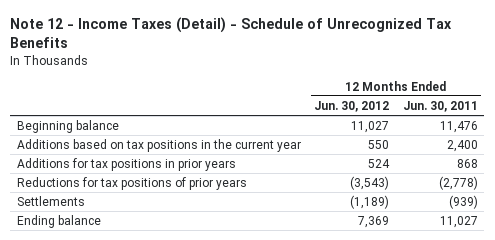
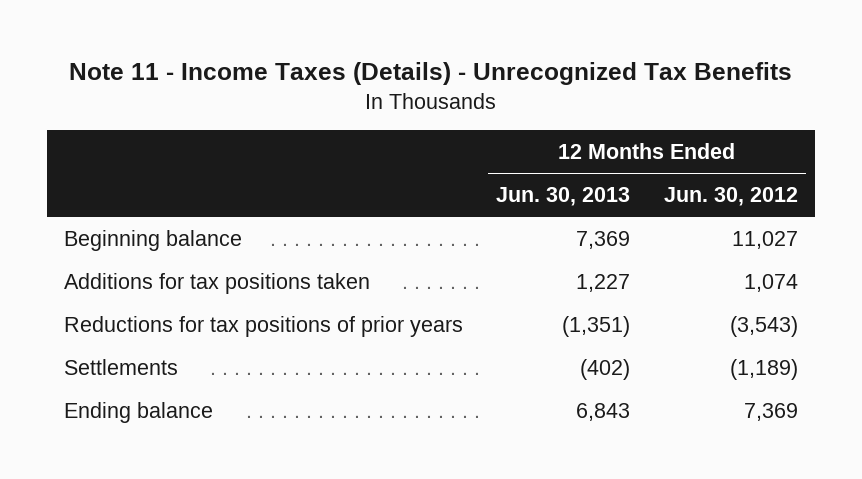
- Note 12 - Income Taxes (Detail) - Schedule of Unrecognized Tax Benefits
+ Note 11 - Income Taxes (Details) - Unrecognized Tax Benefits
- | 12 Months Ended Jun. 30, 2012 | 12 Months Ended Jun. 30, 2011
+ | 12 Months Ended Jun. 30, 2013 | 12 Months Ended Jun. 30, 2012
- Additions based on tax positions in the current year | 550 | 2,400
- Additions for tax positions in prior years | 524 | 868
+ Additions for tax positions taken | 1,227 | 1,074

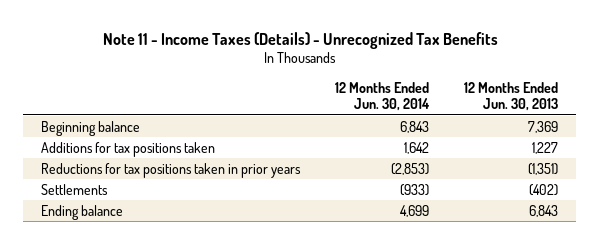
- | 12 Months Ended Jun. 30, 2013 | 12 Months Ended Jun. 30, 2012
+ | 12 Months Ended Jun. 30, 2014 | 12 Months Ended Jun. 30, 2013
- Reductions for tax positions of prior years | (1,351) | (3,543)
+ Reductions for tax positions taken in prior years | (2,853) | (1,351)

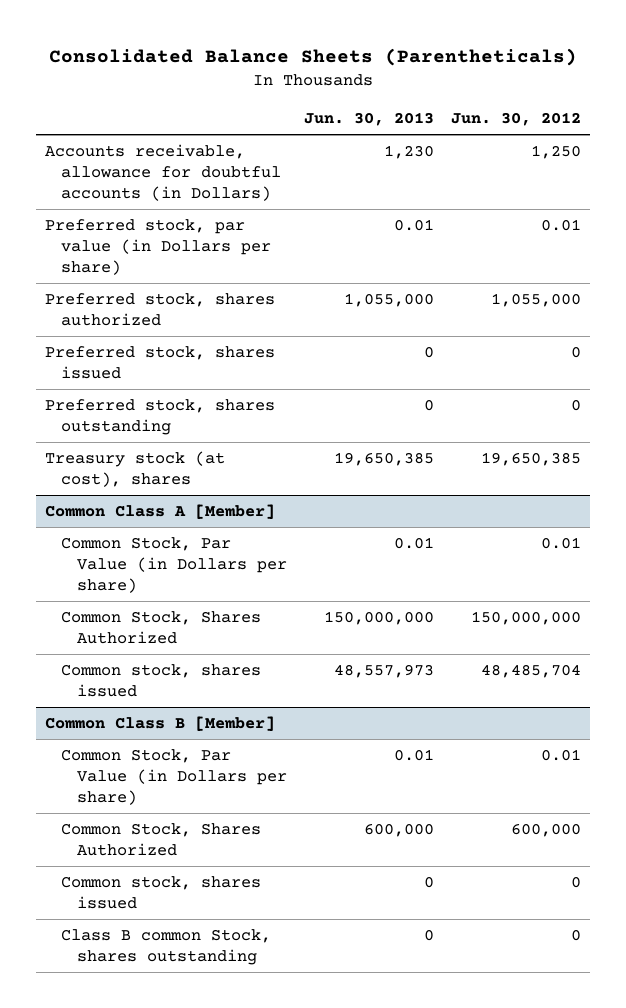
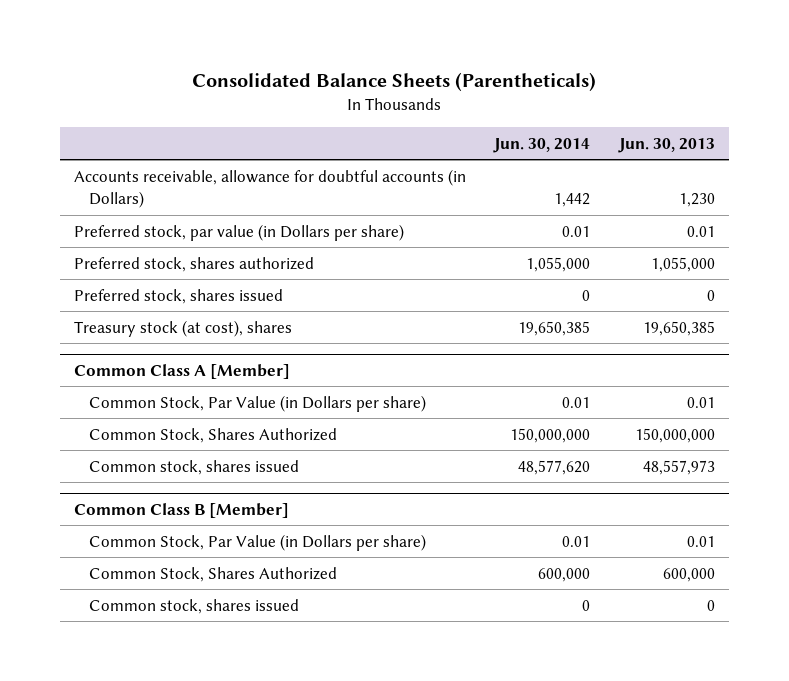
- | Jun. 30, 2013 | Jun. 30, 2012
+ | Jun. 30, 2014 | Jun. 30, 2013
- Preferred stock, shares outstanding | 0 | 0
@ Common Class B [Member]
- Class B common Stock, shares outstanding | 0 | 0

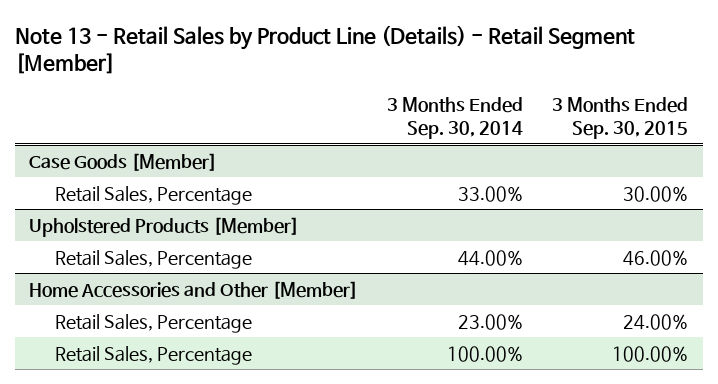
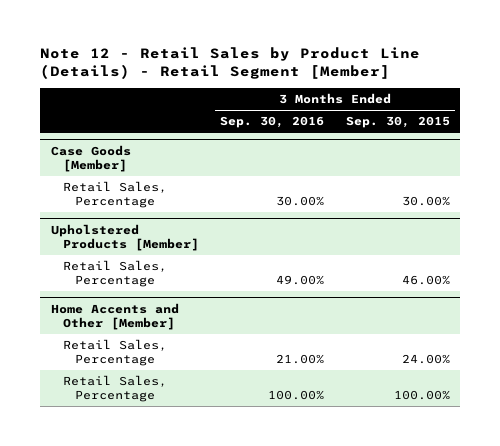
- Note 13 - Retail Sales by Product Line (Details) - Retail Segment [Member]
+ Note 12 - Retail Sales by Product Line (Details) - Retail Segment [Member]
- | 3 Months Ended Sep. 30, 2014 | 3 Months Ended Sep. 30, 2015
+ | 3 Months Ended Sep. 30, 2016 | 3 Months Ended Sep. 30, 2015
- Home Accessories and Other [Member]
+ Home Accents and Other [Member]

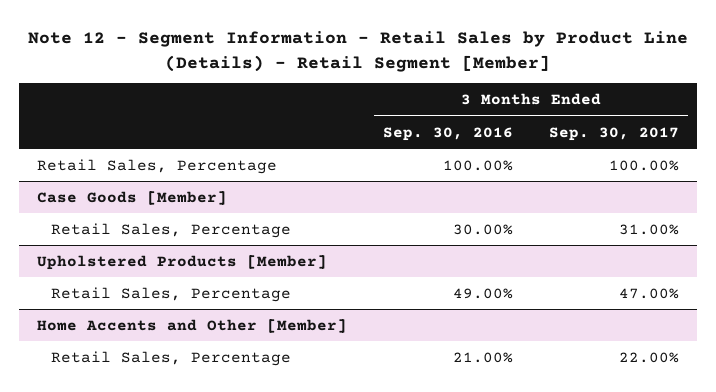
- Note 12 - Retail Sales by Product Line (Details) - Retail Segment [Member]
+ Note 12 - Segment Information - Retail Sales by Product Line (Details) - Retail Segment [Member]
- | 3 Months Ended Sep. 30, 2016 | 3 Months Ended Sep. 30, 2015
+ | 3 Months Ended Sep. 30, 2016 | 3 Months Ended Sep. 30, 2017
+ Retail Sales, Percentage | 100.00% | 100.00%
@ Home Accents and Other [Member]
- Retail Sales, Percentage | 100.00% | 100.00%

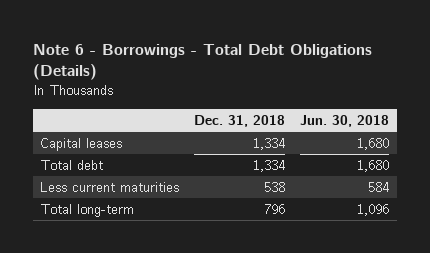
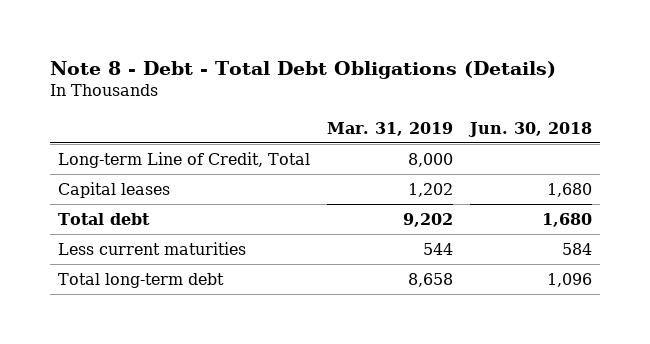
- Note 6 - Borrowings - Total Debt Obligations (Details)
+ Note 8 - Debt - Total Debt Obligations (Details)
- | Dec. 31, 2018 | Jun. 30, 2018
+ | Mar. 31, 2019 | Jun. 30, 2018
+ Long-term Line of Credit, Total | 8,000 |
- Total long-term | 796 | 1,096
+ Total long-term debt | 8,658 | 1,096

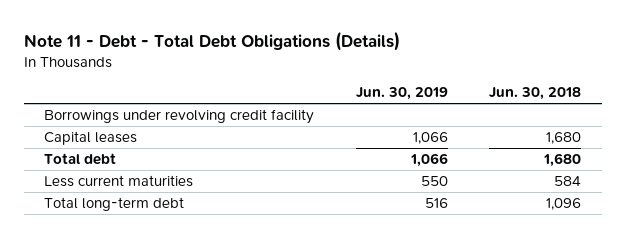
- Note 8 - Debt - Total Debt Obligations (Details)
+ Note 11 - Debt - Total Debt Obligations (Details)
- | Mar. 31, 2019 | Jun. 30, 2018
+ | Jun. 30, 2019 | Jun. 30, 2018
- Long-term Line of Credit, Total | 8,000 |
+ Borrowings under revolving credit facility

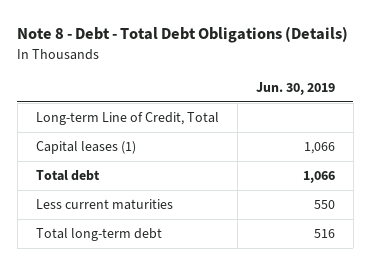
- Note 11 - Debt - Total Debt Obligations (Details)
+ Note 8 - Debt - Total Debt Obligations (Details)
- | Jun. 30, 2019 | Jun. 30, 2018
+ | Jun. 30, 2019
- Borrowings under revolving credit facility
- Capital leases | 1,066 | 1,680
+ Long-term Line of Credit, Total
+ Capital leases (1) | 1,066

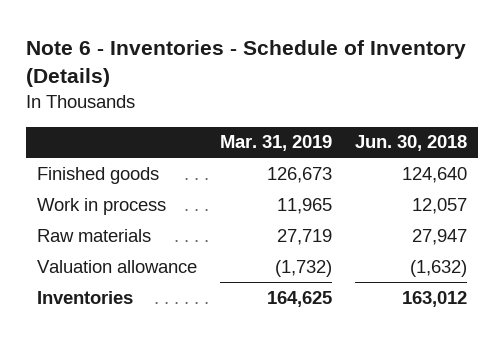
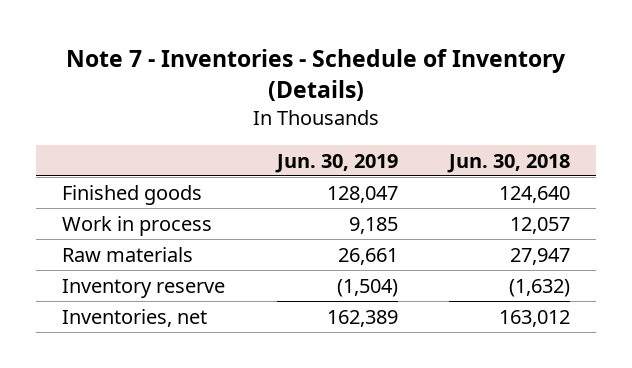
- Note 6 - Inventories - Schedule of Inventory (Details)
+ Note 7 - Inventories - Schedule of Inventory (Details)
- | Mar. 31, 2019 | Jun. 30, 2018
+ | Jun. 30, 2019 | Jun. 30, 2018
- Valuation allowance | (1,732) | (1,632)
- Inventories | 164,625 | 163,012
+ Inventory reserve | (1,504) | (1,632)
+ Inventories, net | 162,389 | 163,012

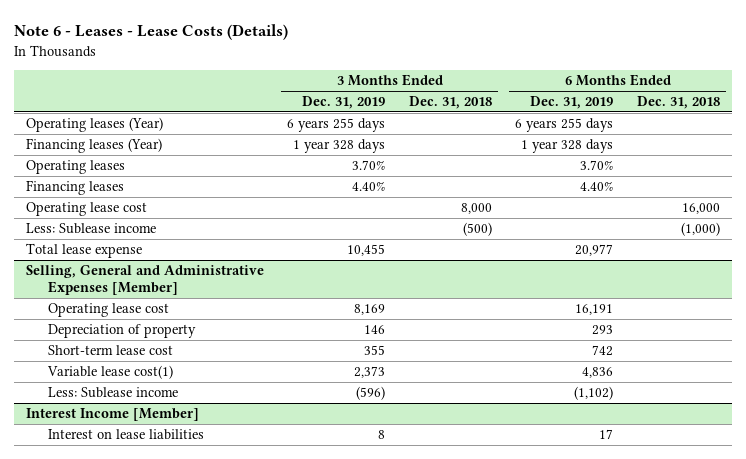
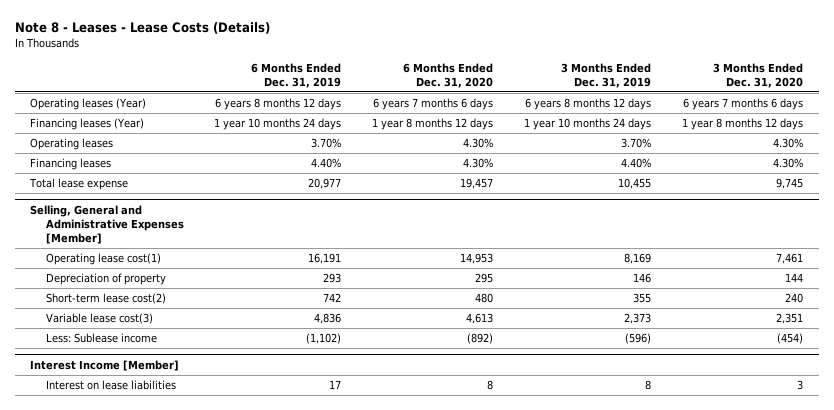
- Note 6 - Leases - Lease Costs (Details)
+ Note 8 - Leases - Lease Costs (Details)
- | 3 Months Ended Dec. 31, 2019 | 3 Months Ended Dec. 31, 2018 | 6 Months Ended Dec. 31, 2019 | 6 Months Ended Dec. 31, 2018
+ | 6 Months Ended Dec. 31, 2019 | 6 Months Ended Dec. 31, 2020 | 3 Months Ended Dec. 31, 2019 | 3 Months Ended Dec. 31, 2020
- Operating leases (Year) | 6 years 255 days | | 6 years 255 days |
- Financing leases (Year) | 1 year 328 days | | 1 year 328 days |
+ Operating leases (Year) | 6 years 8 months 12 days | 6 years 7 months 6 days | 6 years 8 months 12 days | 6 years 7 months 6 days
+ Financing leases (Year) | 1 year 10 months 24 days | 1 year 8 months 12 days | 1 year 10 months 24 days | 1 year 8 months 12 days
- Operating lease cost | | 8,000 | | 16,000
- Less: Sublease income | | (500) | | (1,000)
@ Selling, General and Administrative Expenses [Member]
- Operating lease cost | 8,169 | | 16,191 |
+ Operating lease cost(1) | 16,191 | 14,953 | 8,169 | 7,461
- Short-term lease cost | 355 | | 742 |
- Variable lease cost(1) | 2,373 | | 4,836 |
+ Short-term lease cost(2) | 742 | 480 | 355 | 240
+ Variable lease cost(3) | 4,836 | 4,613 | 2,373 | 2,351

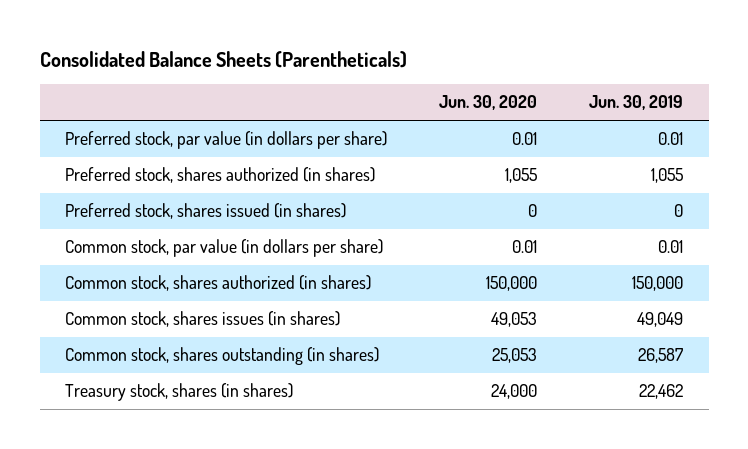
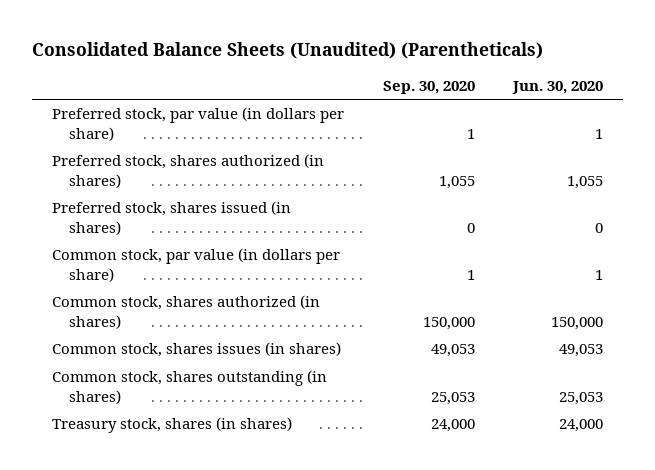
- Consolidated Balance Sheets (Parentheticals)
+ Consolidated Balance Sheets (Unaudited) (Parentheticals)
- | Jun. 30, 2020 | Jun. 30, 2019
+ | Sep. 30, 2020 | Jun. 30, 2020
- Preferred stock, par value (in dollars per share) | 0.01 | 0.01
+ Preferred stock, par value (in dollars per share) | 1 | 1
- Common stock, par value (in dollars per share) | 0.01 | 0.01
+ Common stock, par value (in dollars per share) | 1 | 1

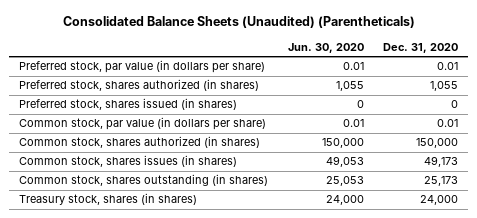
- | Sep. 30, 2020 | Jun. 30, 2020
+ | Jun. 30, 2020 | Dec. 31, 2020
- Preferred stock, par value (in dollars per share) | 1 | 1
+ Preferred stock, par value (in dollars per share) | 0.01 | 0.01
- Common stock, par value (in dollars per share) | 1 | 1
+ Common stock, par value (in dollars per share) | 0.01 | 0.01

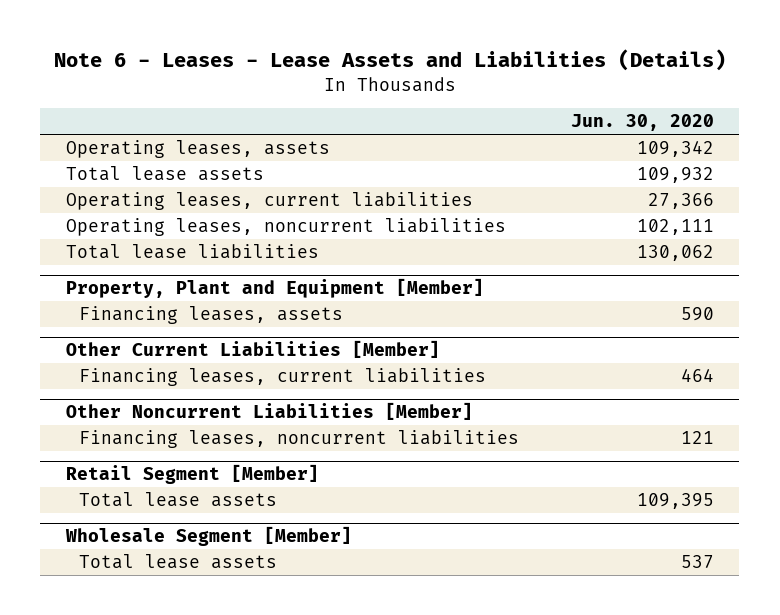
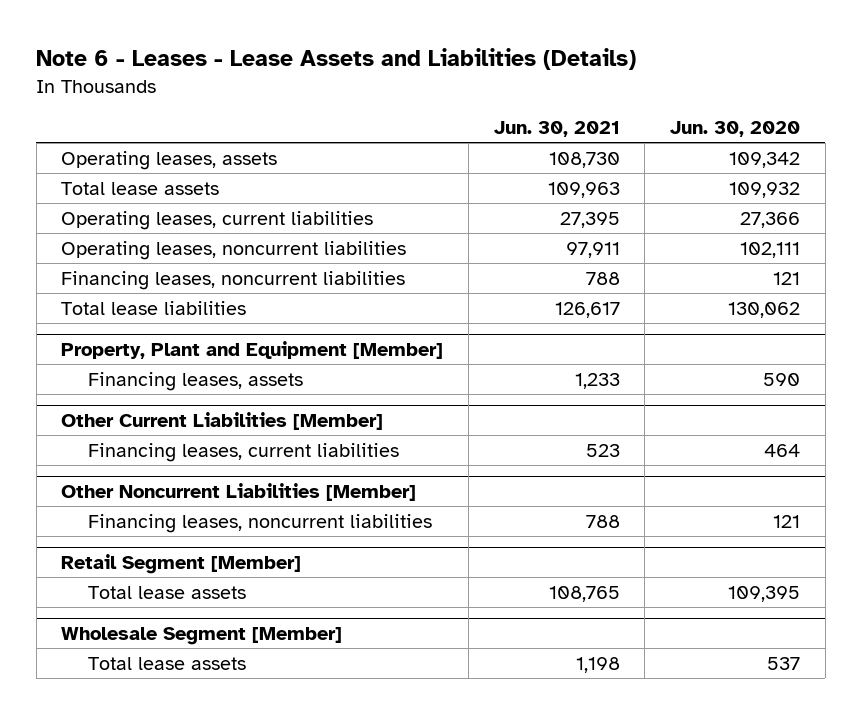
- | Jun. 30, 2020
+ | Jun. 30, 2021 | Jun. 30, 2020
+ Financing leases, noncurrent liabilities | 788 | 121

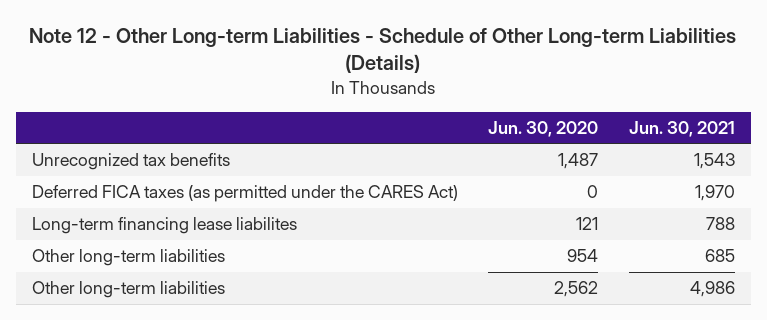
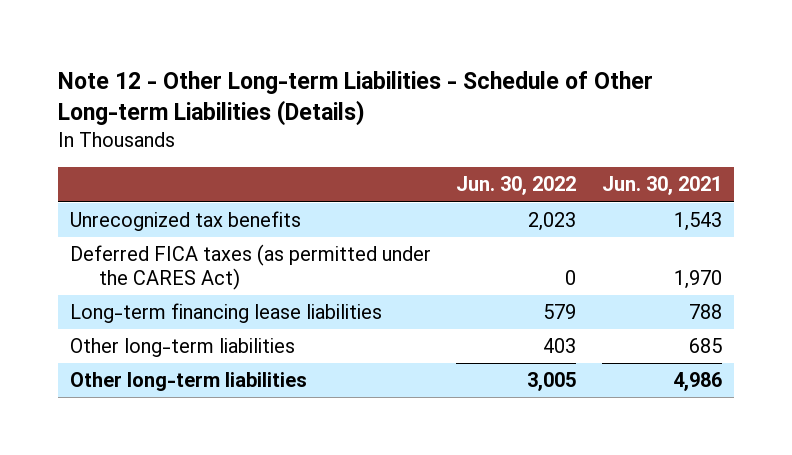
- | Jun. 30, 2020 | Jun. 30, 2021
+ | Jun. 30, 2022 | Jun. 30, 2021
- Long-term financing lease liabilites | 121 | 788
+ Long-term financing lease liabilities | 579 | 788

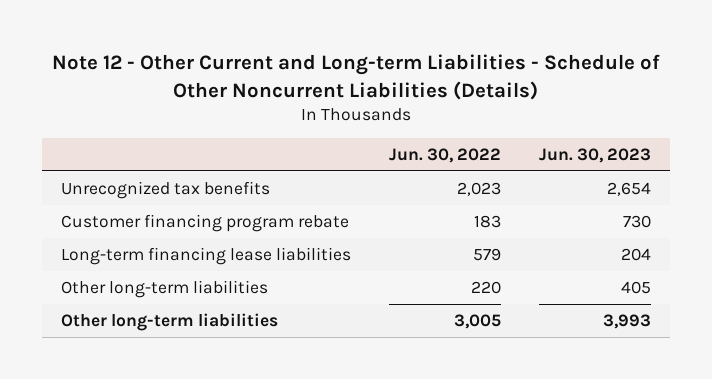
- Note 12 - Other Long-term Liabilities - Schedule of Other Long-term Liabilities (Details)
+ Note 12 - Other Current and Long-term Liabilities - Schedule of Other Noncurrent Liabilities (Details)
- | Jun. 30, 2022 | Jun. 30, 2021
+ | Jun. 30, 2022 | Jun. 30, 2023
- Deferred FICA taxes (as permitted under the CARES Act) | 0 | 1,970
+ Customer financing program rebate | 183 | 730
- Other long-term liabilities | 403 | 685
+ Other long-term liabilities | 220 | 405

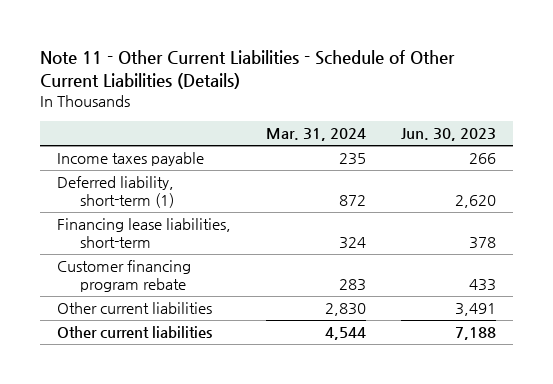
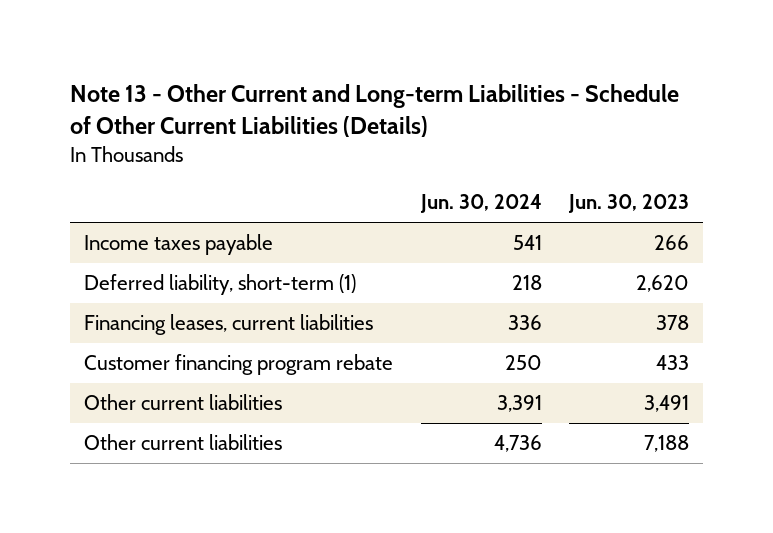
- Note 11 - Other Current Liabilities - Schedule of Other Current Liabilities (Details)
+ Note 13 - Other Current and Long-term Liabilities - Schedule of Other Current Liabilities (Details)
- | Mar. 31, 2024 | Jun. 30, 2023
+ | Jun. 30, 2024 | Jun. 30, 2023
- Financing lease liabilities, short-term | 324 | 378
+ Financing leases, current liabilities | 336 | 378

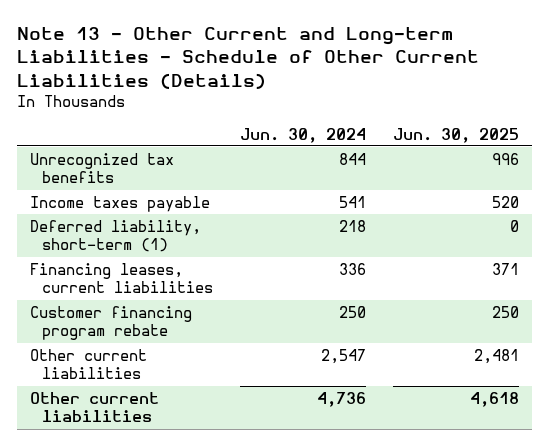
- | Jun. 30, 2024 | Jun. 30, 2023
+ | Jun. 30, 2024 | Jun. 30, 2025
+ Unrecognized tax benefits | 844 | 996
- Other current liabilities | 3,391 | 3,491
+ Other current liabilities | 2,547 | 2,481

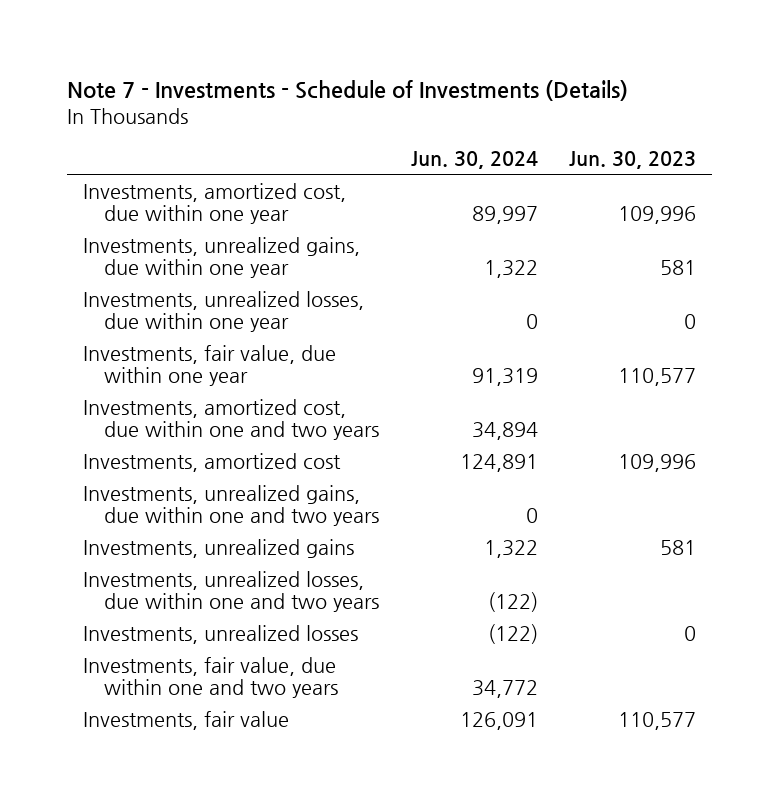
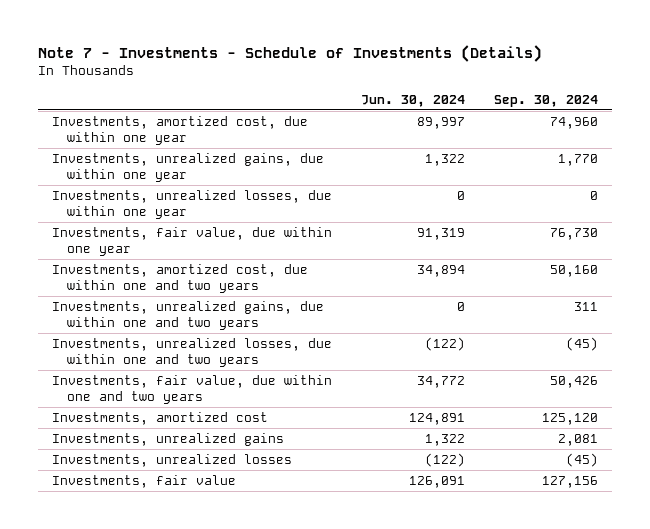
- | Jun. 30, 2024 | Jun. 30, 2023
+ | Jun. 30, 2024 | Sep. 30, 2024
moved down: Investments, amortized cost | 124,891 | 125,120
moved down: Investments, unrealized gains | 1,322 | 2,081
moved down: Investments, unrealized losses | (122) | (45)

